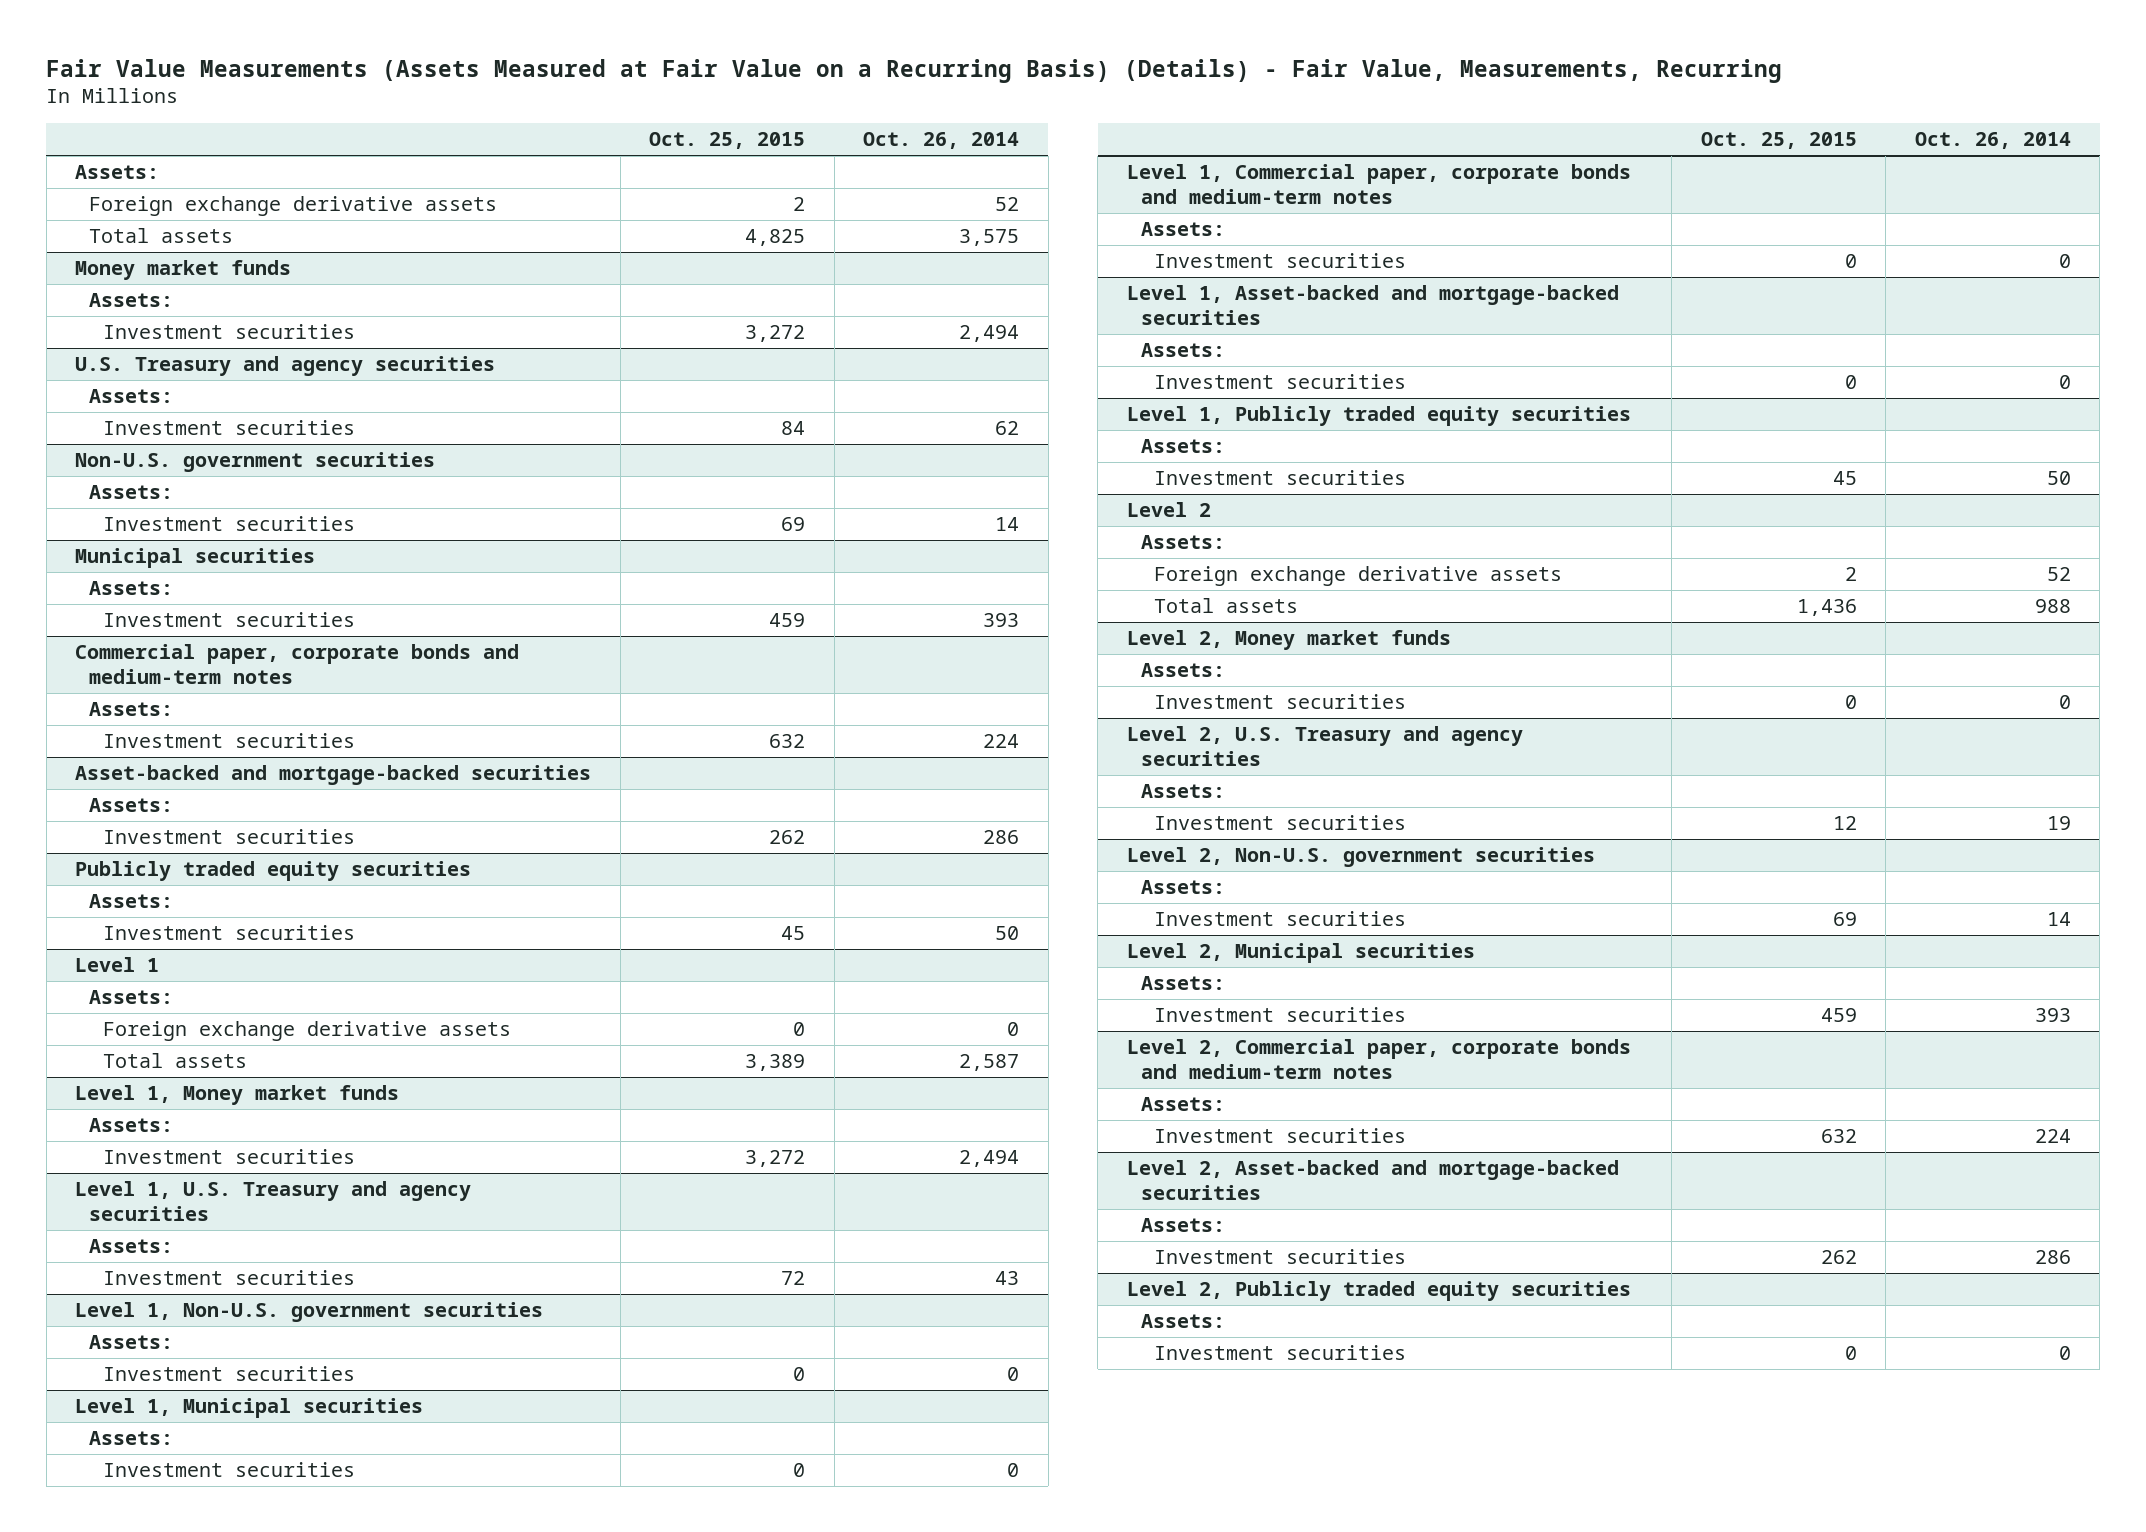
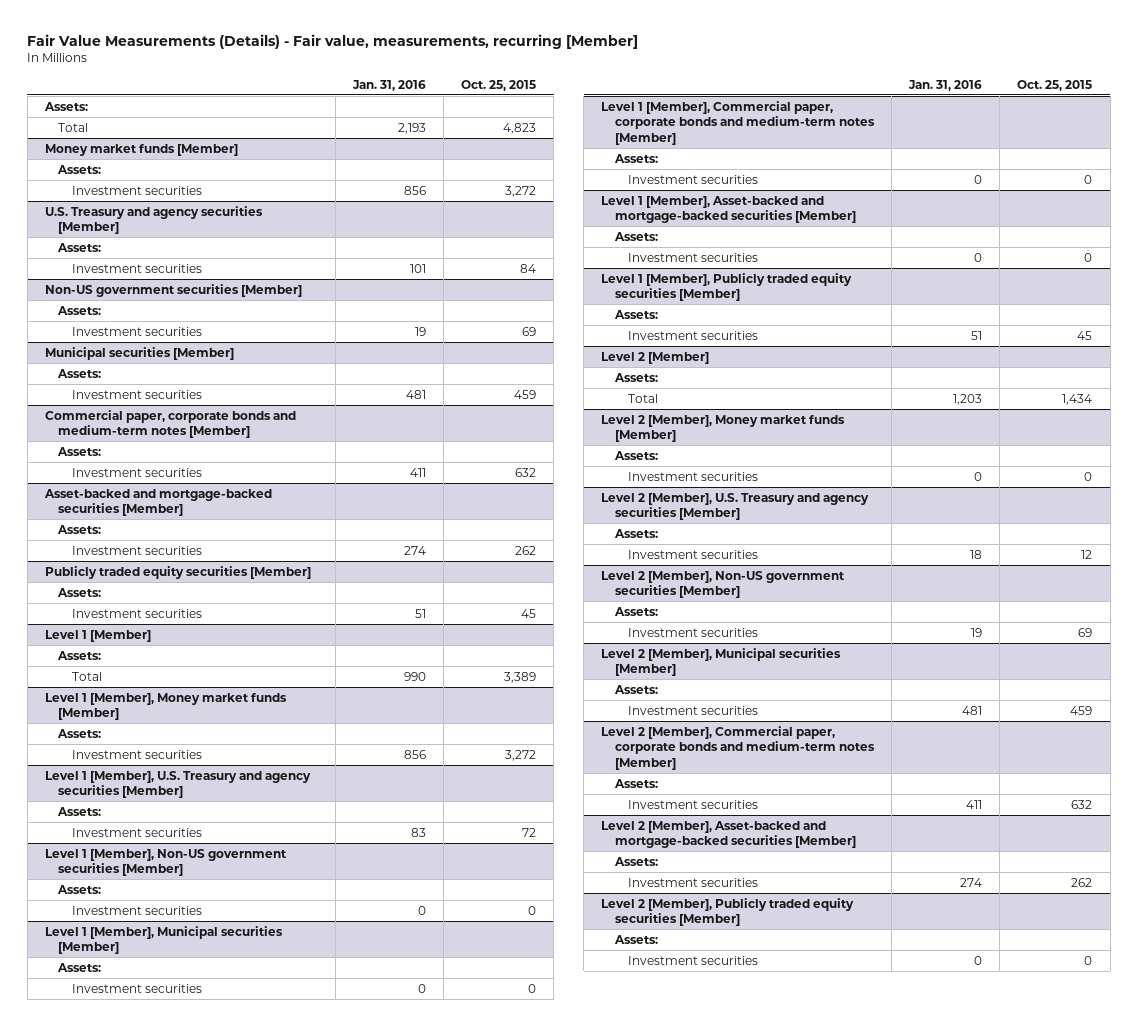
- Fair Value Measurements (Assets Measured at Fair Value on a Recurring Basis) (Details) - Fair Value, Measurements, Recurring
+ Fair Value Measurements (Details) - Fair value, measurements, recurring [Member]
- | Oct. 25, 2015 | Oct. 26, 2014
+ | Jan. 31, 2016 | Oct. 25, 2015
- Foreign exchange derivative assets | 2 | 52
- Total assets | 4,825 | 3,575
- Money market funds
+ Total | 2,193 | 4,823
+ Money market funds [Member]
- U.S. Treasury and agency securities
+ U.S. Treasury and agency securities [Member]
- Non-U.S. government securities
+ Non-US government securities [Member]
- Municipal securities
+ Municipal securities [Member]
- Commercial paper, corporate bonds and medium-term notes
+ Commercial paper, corporate bonds and medium-term notes [Member]
- Asset-backed and mortgage-backed securities
+ Asset-backed and mortgage-backed securities [Member]
- Publicly traded equity securities
+ Publicly traded equity securities [Member]
- Level 1
+ Level 1 [Member]
- Foreign exchange derivative assets | 0 | 0
- Total assets | 3,389 | 2,587
- Level 1, Money market funds
+ Total | 990 | 3,389
+ Level 1 [Member], Money market funds [Member]
- Level 1, U.S. Treasury and agency securities
+ Level 1 [Member], U.S. Treasury and agency securities [Member]
- Level 1, Non-U.S. government securities
+ Level 1 [Member], Non-US government securities [Member]
- Level 1, Municipal securities
+ Level 1 [Member], Municipal securities [Member]
- Level 1, Commercial paper, corporate bonds and medium-term notes
+ Level 1 [Member], Commercial paper, corporate bonds and medium-term notes [Member]
- Level 1, Asset-backed and mortgage-backed securities
+ Level 1 [Member], Asset-backed and mortgage-backed securities [Member]
- Level 1, Publicly traded equity securities
+ Level 1 [Member], Publicly traded equity securities [Member]
- Level 2
+ Level 2 [Member]
- Foreign exchange derivative assets | 2 | 52
- Total assets | 1,436 | 988
- Level 2, Money market funds
+ Total | 1,203 | 1,434
+ Level 2 [Member], Money market funds [Member]
- Level 2, U.S. Treasury and agency securities
+ Level 2 [Member], U.S. Treasury and agency securities [Member]
- Level 2, Non-U.S. government securities
+ Level 2 [Member], Non-US government securities [Member]
- Level 2, Municipal securities
+ Level 2 [Member], Municipal securities [Member]
- Level 2, Commercial paper, corporate bonds and medium-term notes
+ Level 2 [Member], Commercial paper, corporate bonds and medium-term notes [Member]
- Level 2, Asset-backed and mortgage-backed securities
+ Level 2 [Member], Asset-backed and mortgage-backed securities [Member]
- Level 2, Publicly traded equity securities
+ Level 2 [Member], Publicly traded equity securities [Member]

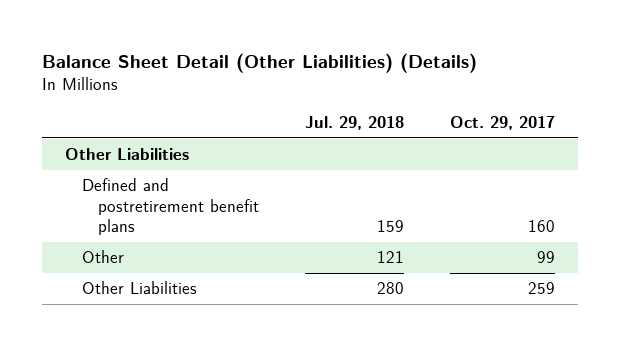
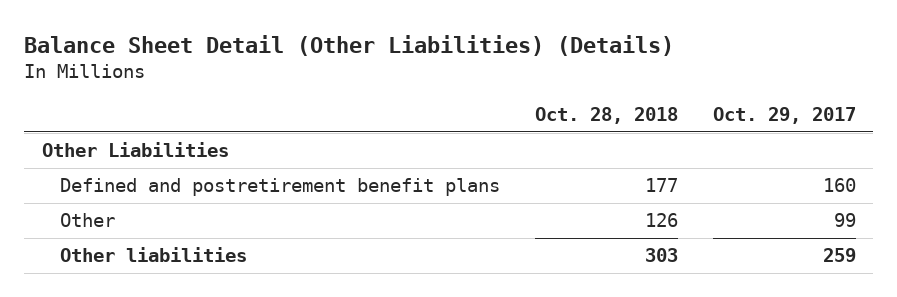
- | Jul. 29, 2018 | Oct. 29, 2017
+ | Oct. 28, 2018 | Oct. 29, 2017
- Other Liabilities | 280 | 259
+ Other liabilities | 303 | 259

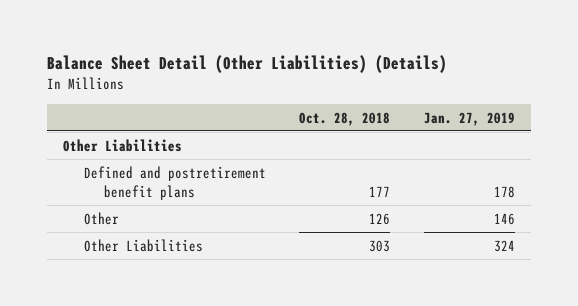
- | Oct. 28, 2018 | Oct. 29, 2017
+ | Oct. 28, 2018 | Jan. 27, 2019
- Other liabilities | 303 | 259
+ Other Liabilities | 303 | 324

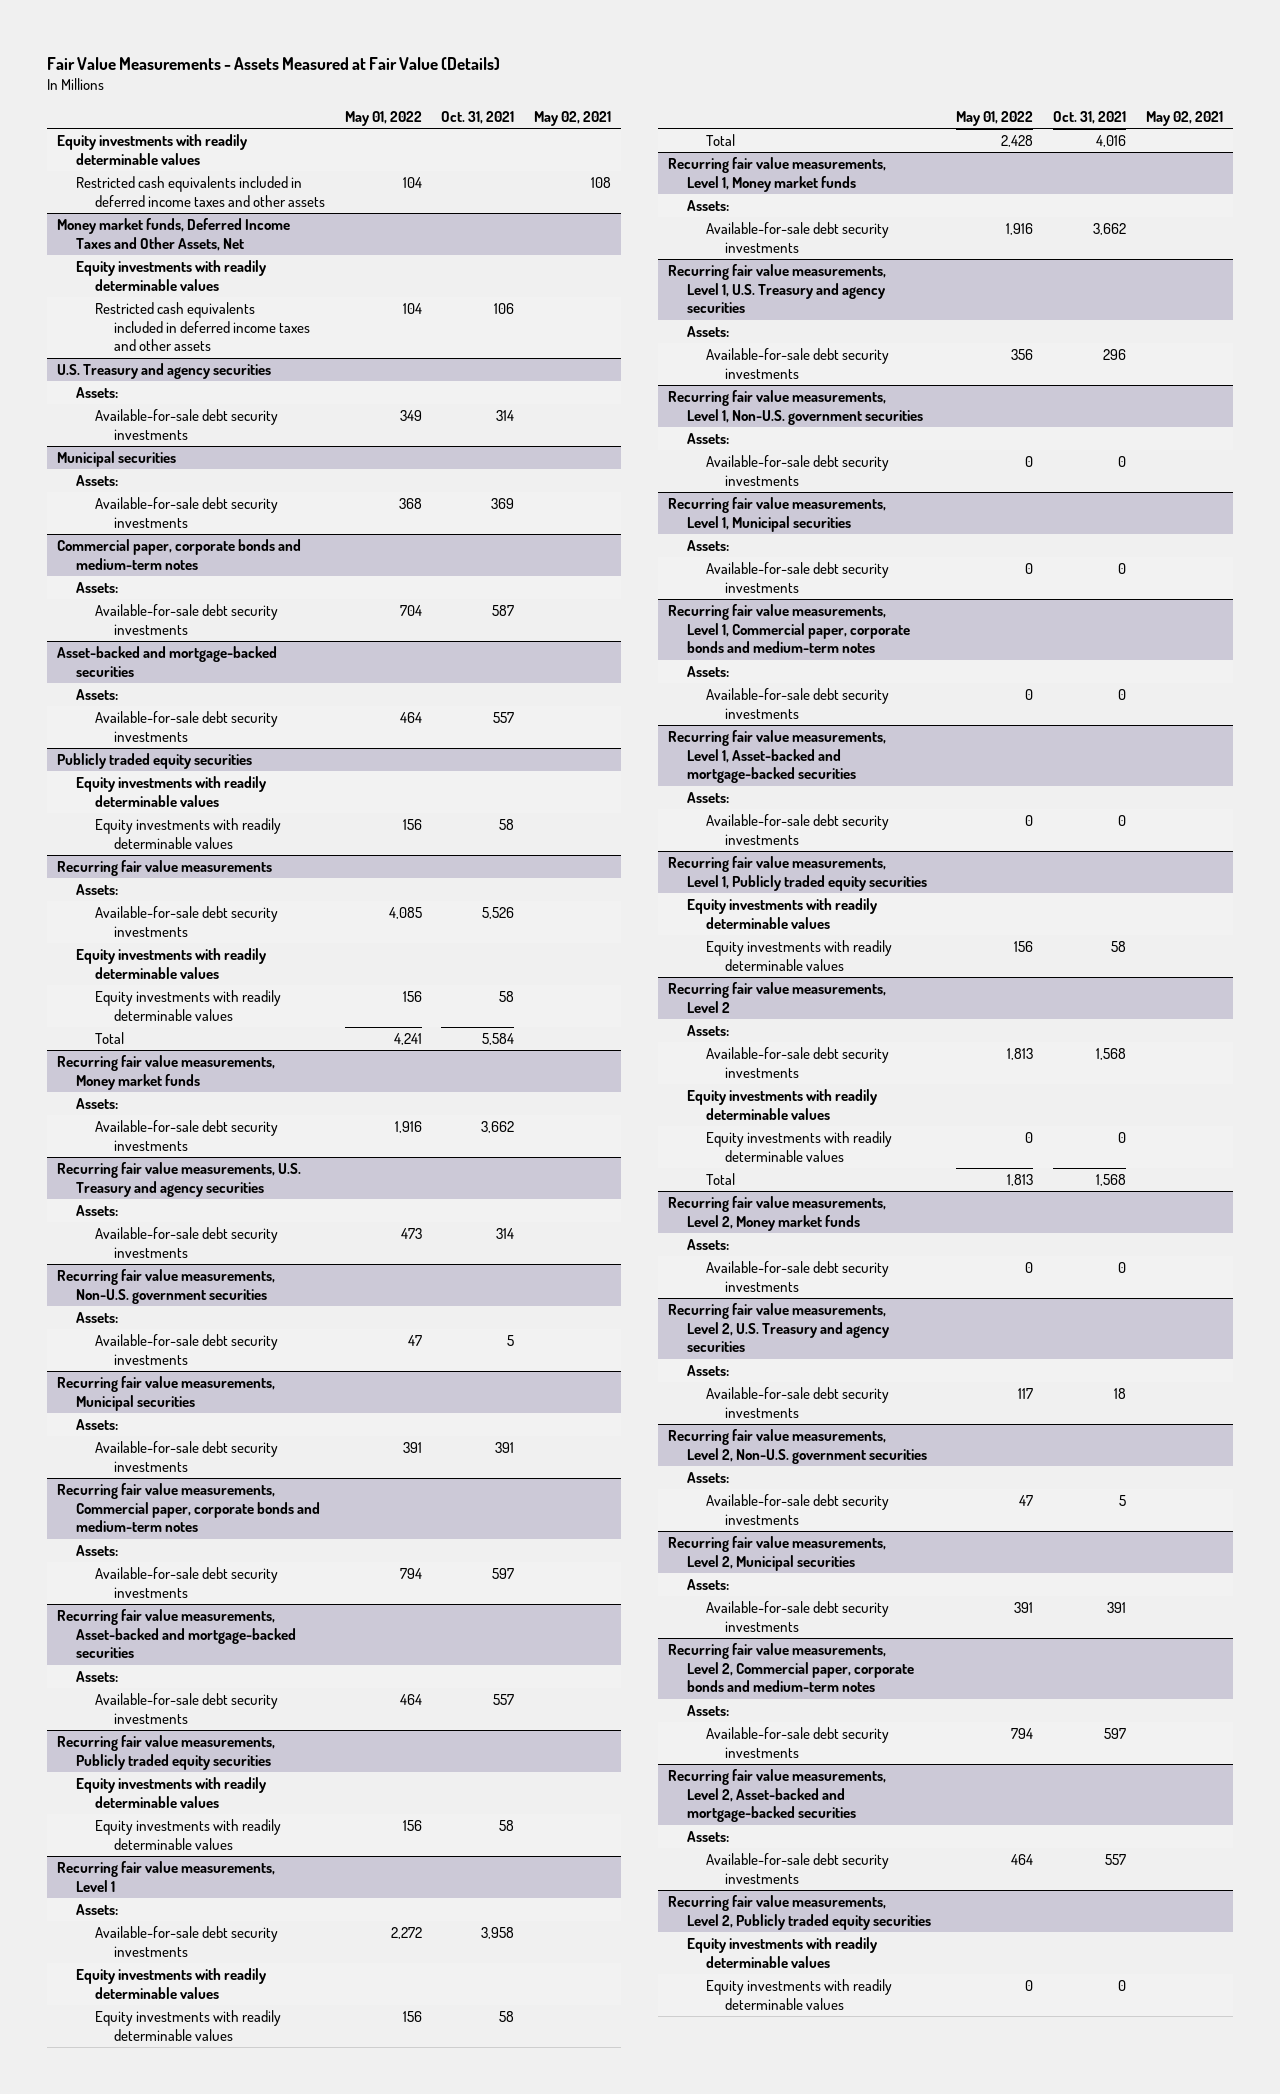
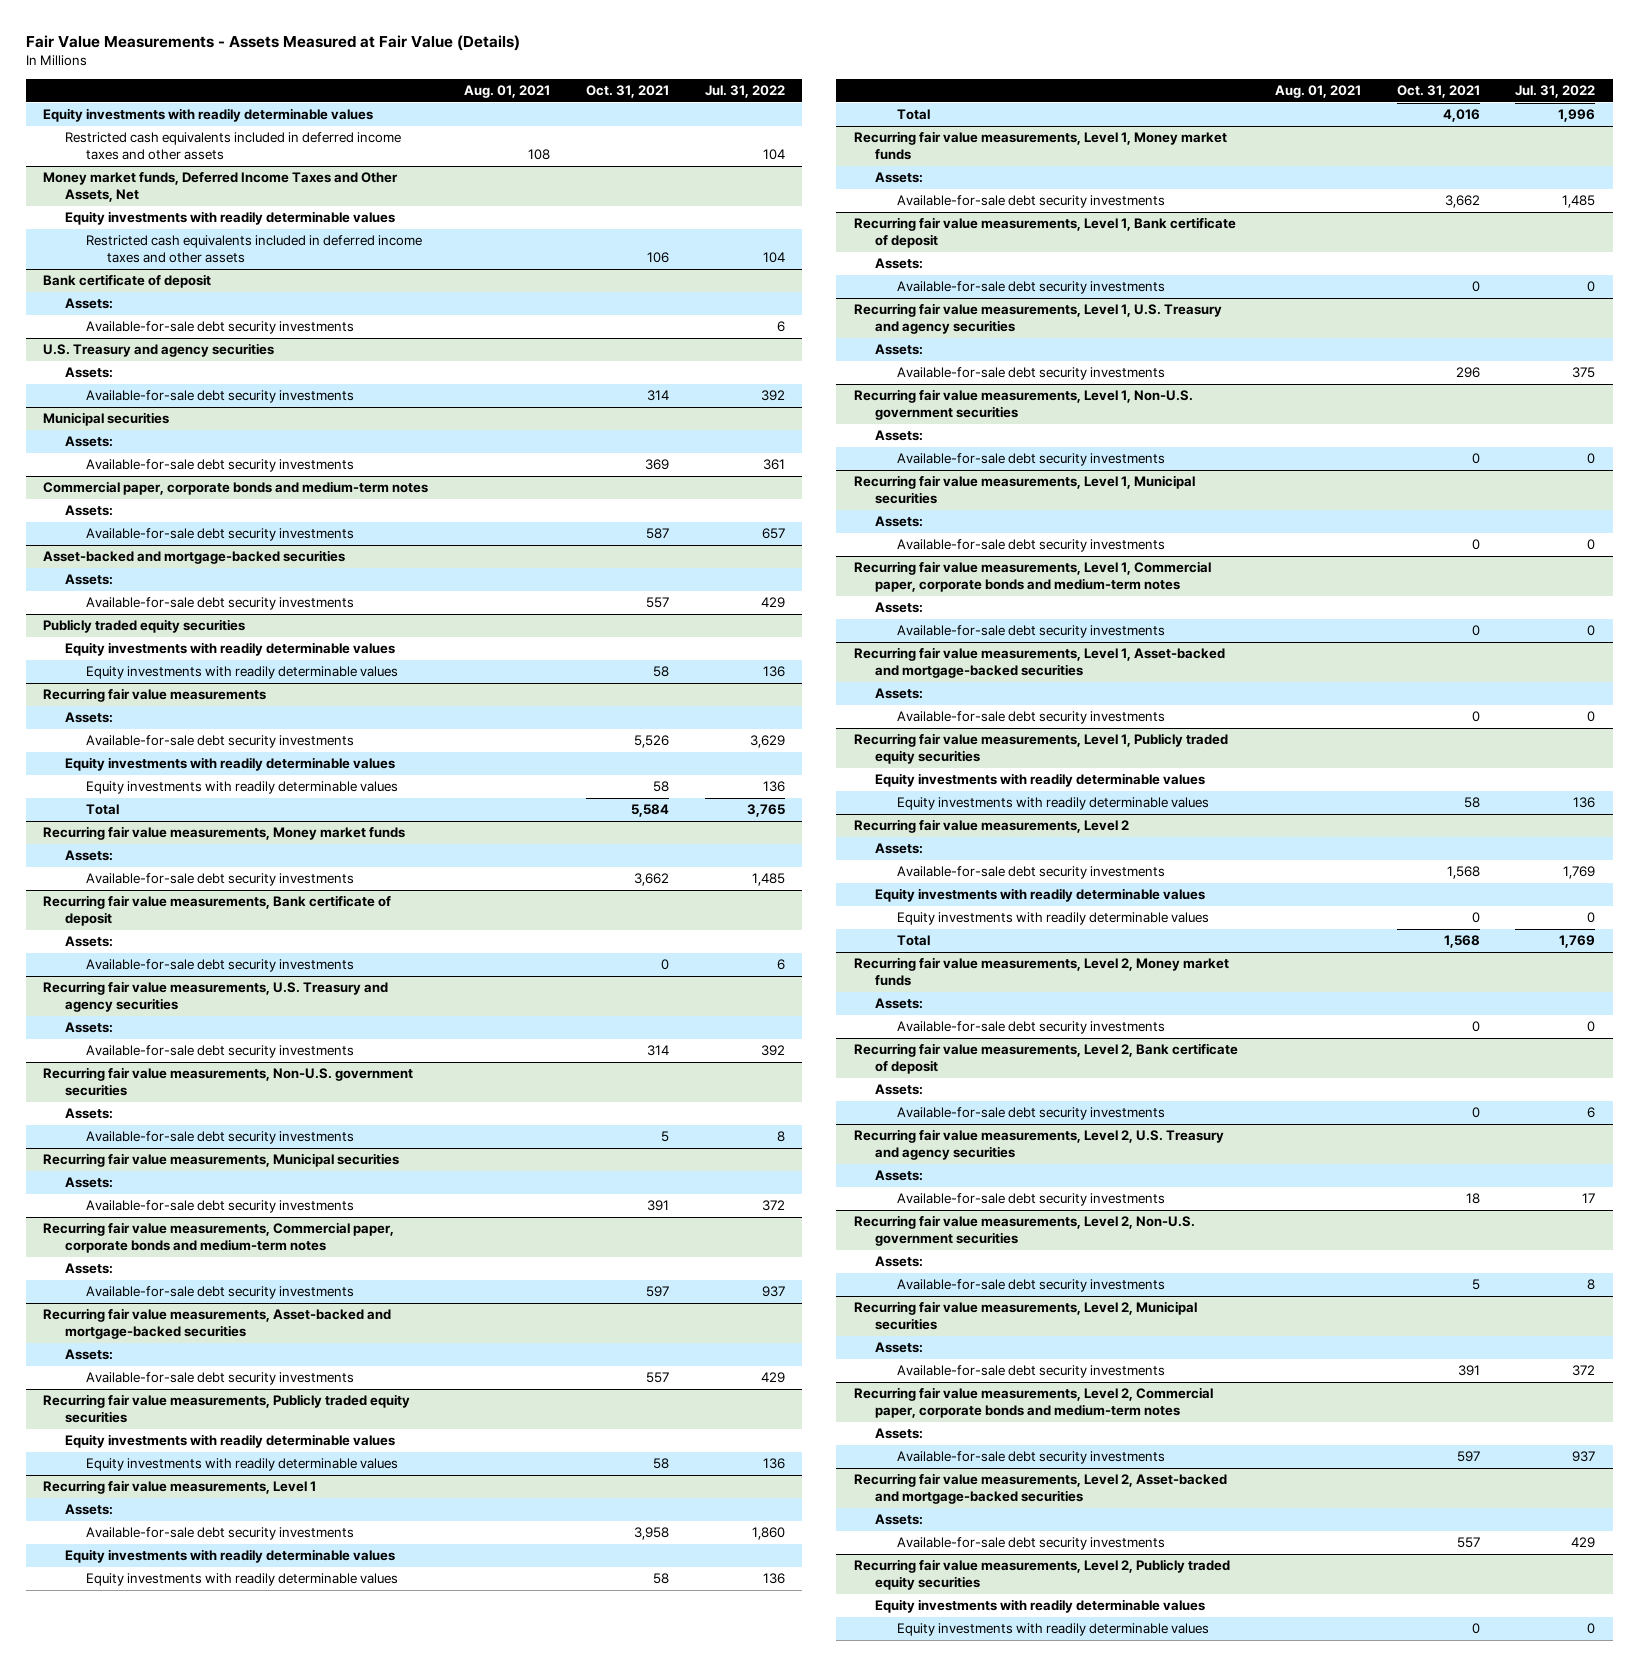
- | May 01, 2022 | Oct. 31, 2021 | May 02, 2021
+ | Aug. 01, 2021 | Oct. 31, 2021 | Jul. 31, 2022
+ Bank certificate of deposit
+ Assets:
+ Available-for-sale debt security investments | | | 6
+ Recurring fair value measurements, Bank certificate of deposit
+ Assets:
+ Available-for-sale debt security investments | | 0 | 6
+ Recurring fair value measurements, Level 1, Bank certificate of deposit
+ Assets:
+ Available-for-sale debt security investments | | 0 | 0
+ Recurring fair value measurements, Level 2, Bank certificate of deposit
+ Assets:
+ Available-for-sale debt security investments | | 0 | 6

